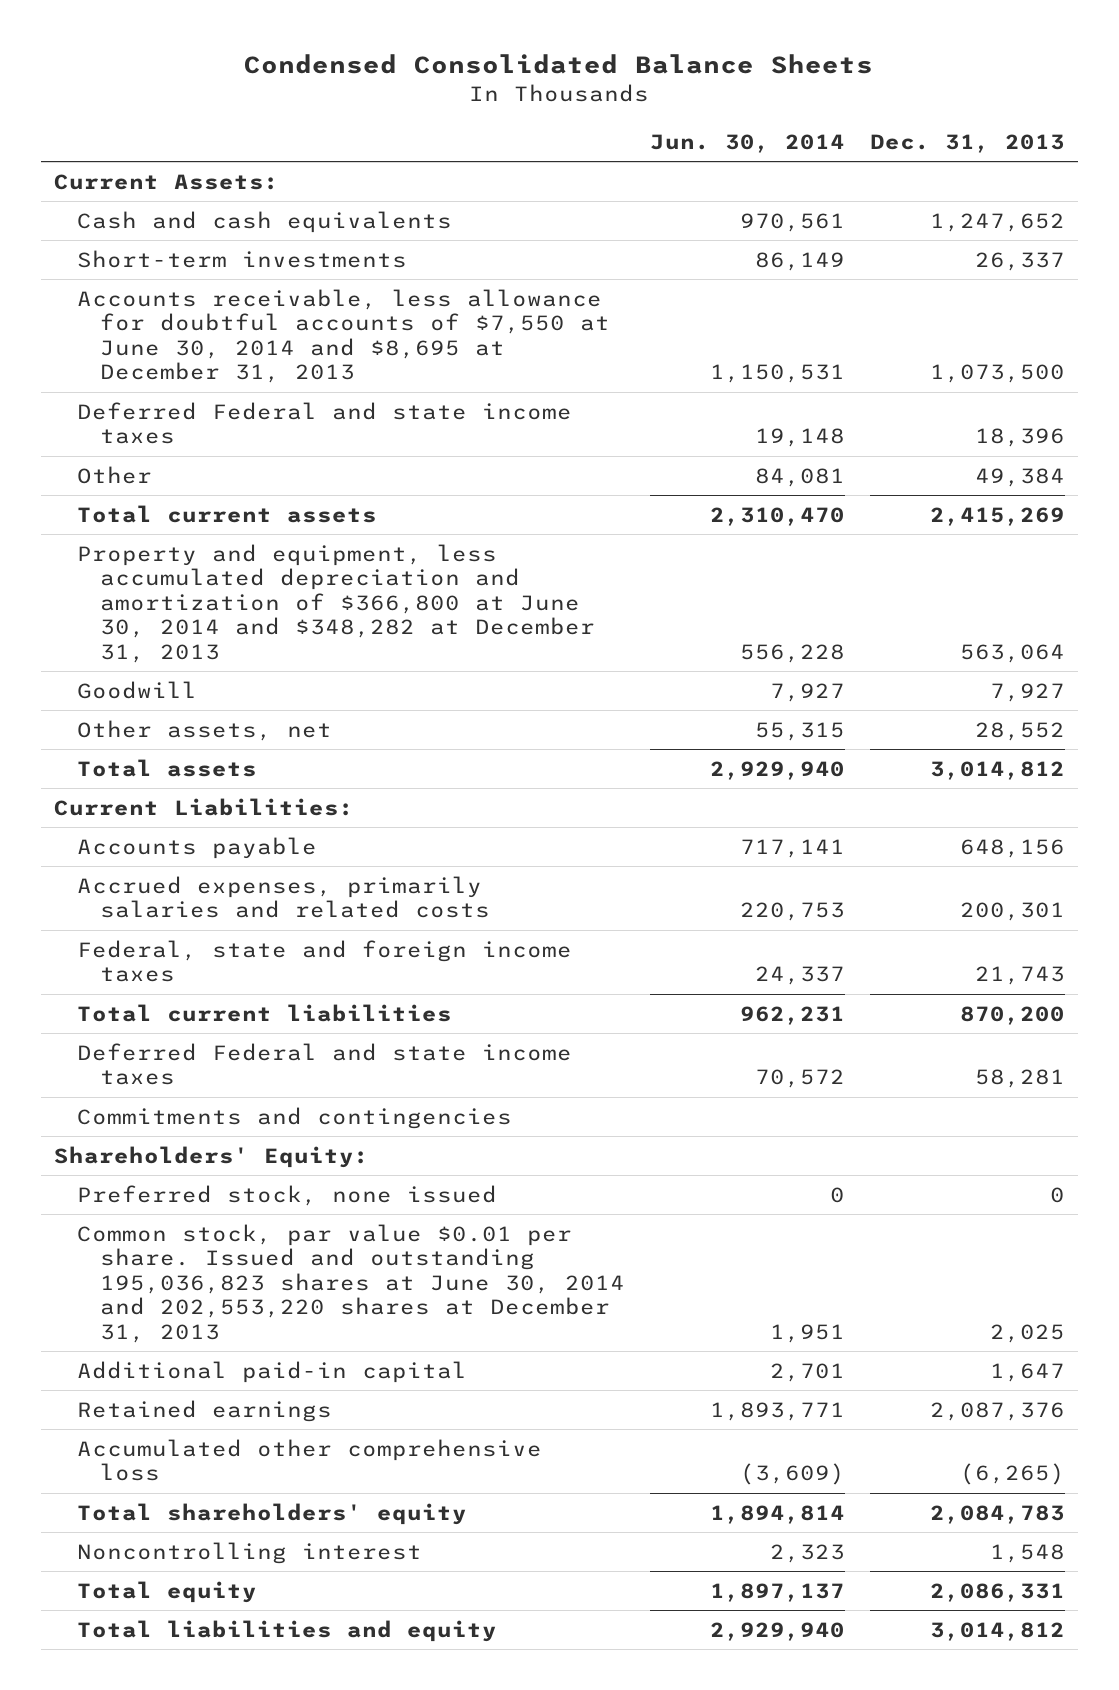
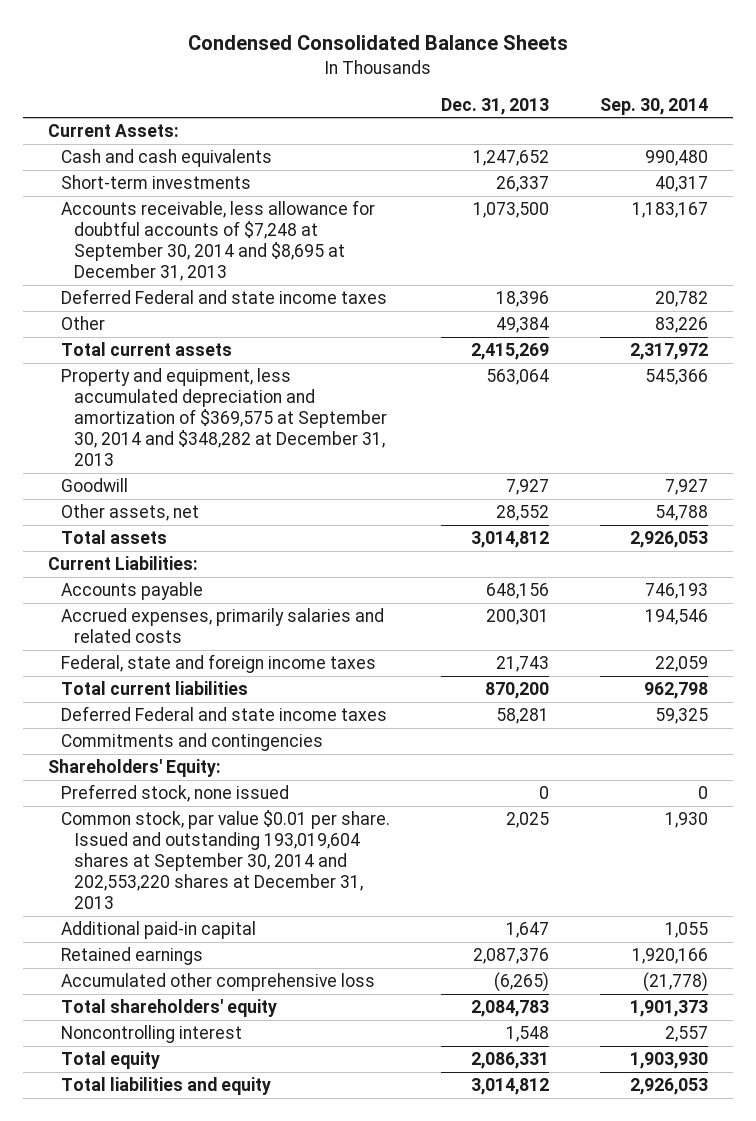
- | Jun. 30, 2014 | Dec. 31, 2013
+ | Dec. 31, 2013 | Sep. 30, 2014
- Accounts receivable, less allowance for doubtful accounts of $7,550 at June 30, 2014 and $8,695 at December 31, 2013 | 1,150,531 | 1,073,500
+ Accounts receivable, less allowance for doubtful accounts of $7,248 at September 30, 2014 and $8,695 at December 31, 2013 | 1,073,500 | 1,183,167
- Property and equipment, less accumulated depreciation and amortization of $366,800 at June 30, 2014 and $348,282 at December 31, 2013 | 556,228 | 563,064
+ Property and equipment, less accumulated depreciation and amortization of $369,575 at September 30, 2014 and $348,282 at December 31, 2013 | 563,064 | 545,366
- Common stock, par value $0.01 per share. Issued and outstanding 195,036,823 shares at June 30, 2014 and 202,553,220 shares at December 31, 2013 | 1,951 | 2,025
+ Common stock, par value $0.01 per share. Issued and outstanding 193,019,604 shares at September 30, 2014 and 202,553,220 shares at December 31, 2013 | 2,025 | 1,930

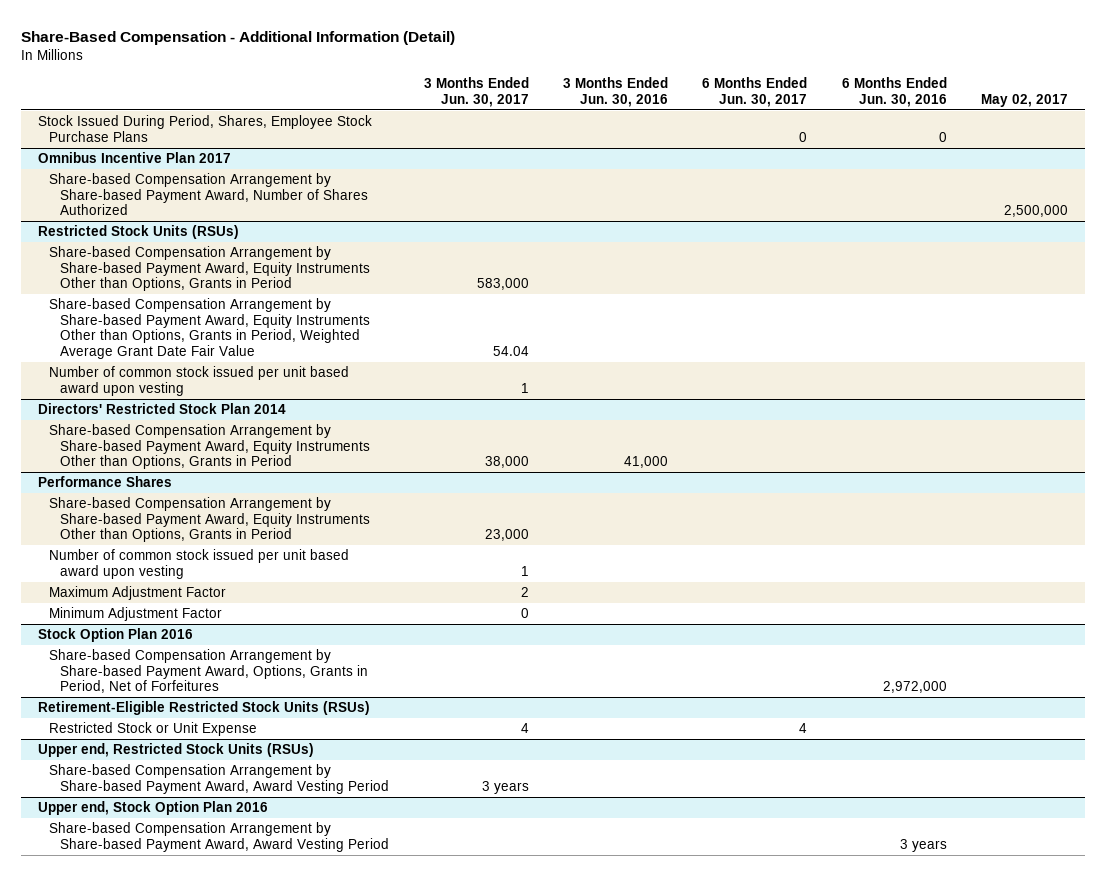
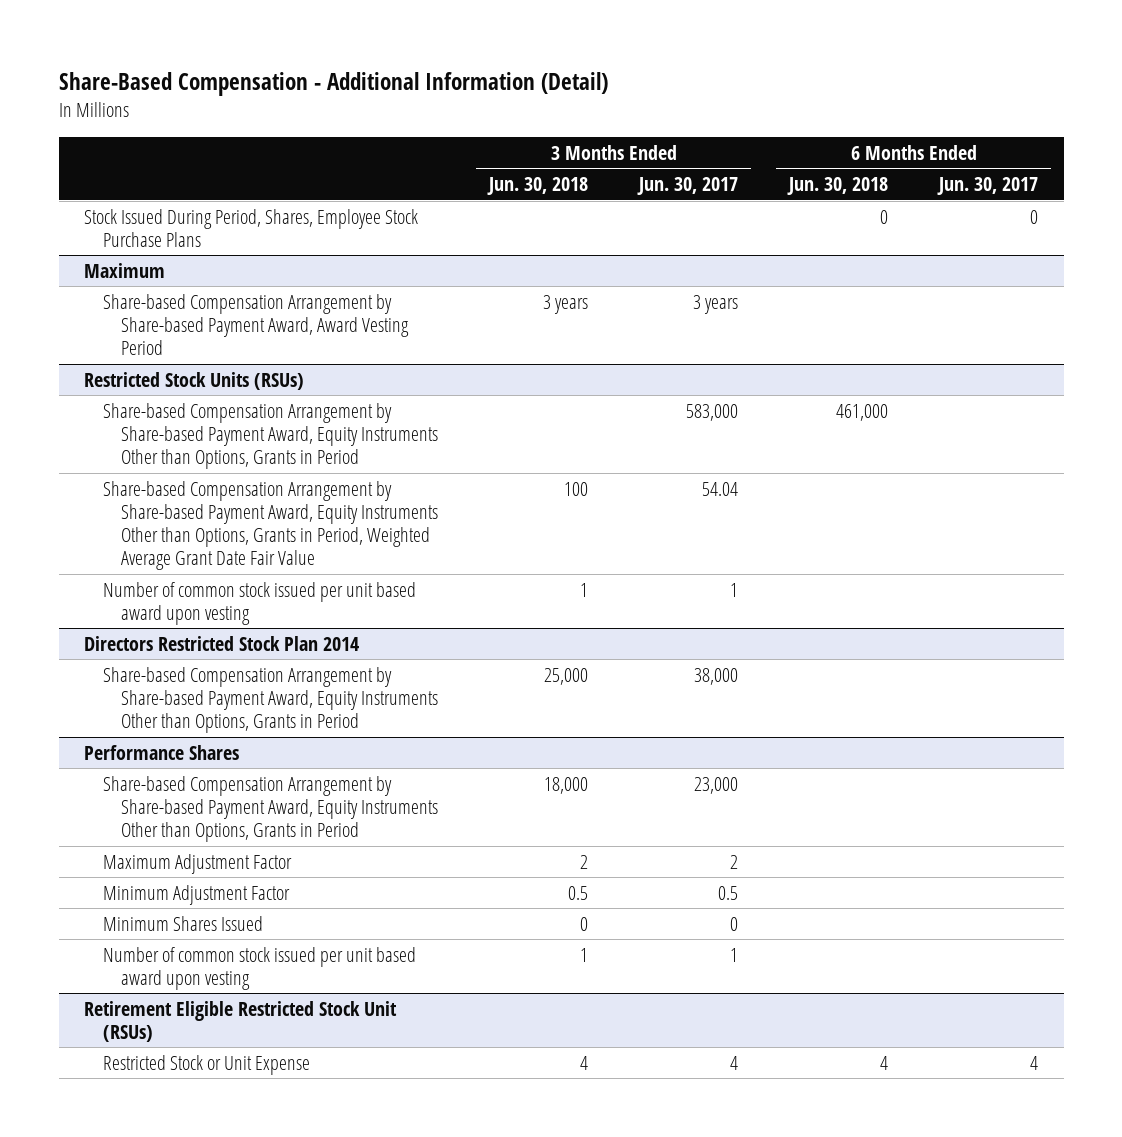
- | 3 Months Ended Jun. 30, 2017 | 3 Months Ended Jun. 30, 2016 | 6 Months Ended Jun. 30, 2017 | 6 Months Ended Jun. 30, 2016 | May 02, 2017
+ | 3 Months Ended Jun. 30, 2018 | 3 Months Ended Jun. 30, 2017 | 6 Months Ended Jun. 30, 2018 | 6 Months Ended Jun. 30, 2017
- Omnibus Incentive Plan 2017
- Share-based Compensation Arrangement by Share-based Payment Award, Number of Shares Authorized | | | | | 2,500,000
+ Maximum
+ Share-based Compensation Arrangement by Share-based Payment Award, Award Vesting Period | 3 years | 3 years | |
- Directors' Restricted Stock Plan 2014
+ Directors Restricted Stock Plan 2014
@ Performance Shares
- Minimum Adjustment Factor | 0 | | | |
- Stock Option Plan 2016
- Share-based Compensation Arrangement by Share-based Payment Award, Options, Grants in Period, Net of Forfeitures | | | | 2,972,000 |
- Retirement-Eligible Restricted Stock Units (RSUs)
@ Performance Shares
+ Minimum Adjustment Factor | 0.5 | 0.5 | |
+ Minimum Shares Issued | 0 | 0 | |
moved down: Number of common stock issued per unit based award upon vesting | 1 | 1 | |
+ Retirement Eligible Restricted Stock Unit (RSUs)
- Upper end, Restricted Stock Units (RSUs)
- Share-based Compensation Arrangement by Share-based Payment Award, Award Vesting Period | 3 years | | | |
- Upper end, Stock Option Plan 2016
- Share-based Compensation Arrangement by Share-based Payment Award, Award Vesting Period | | | | 3 years |

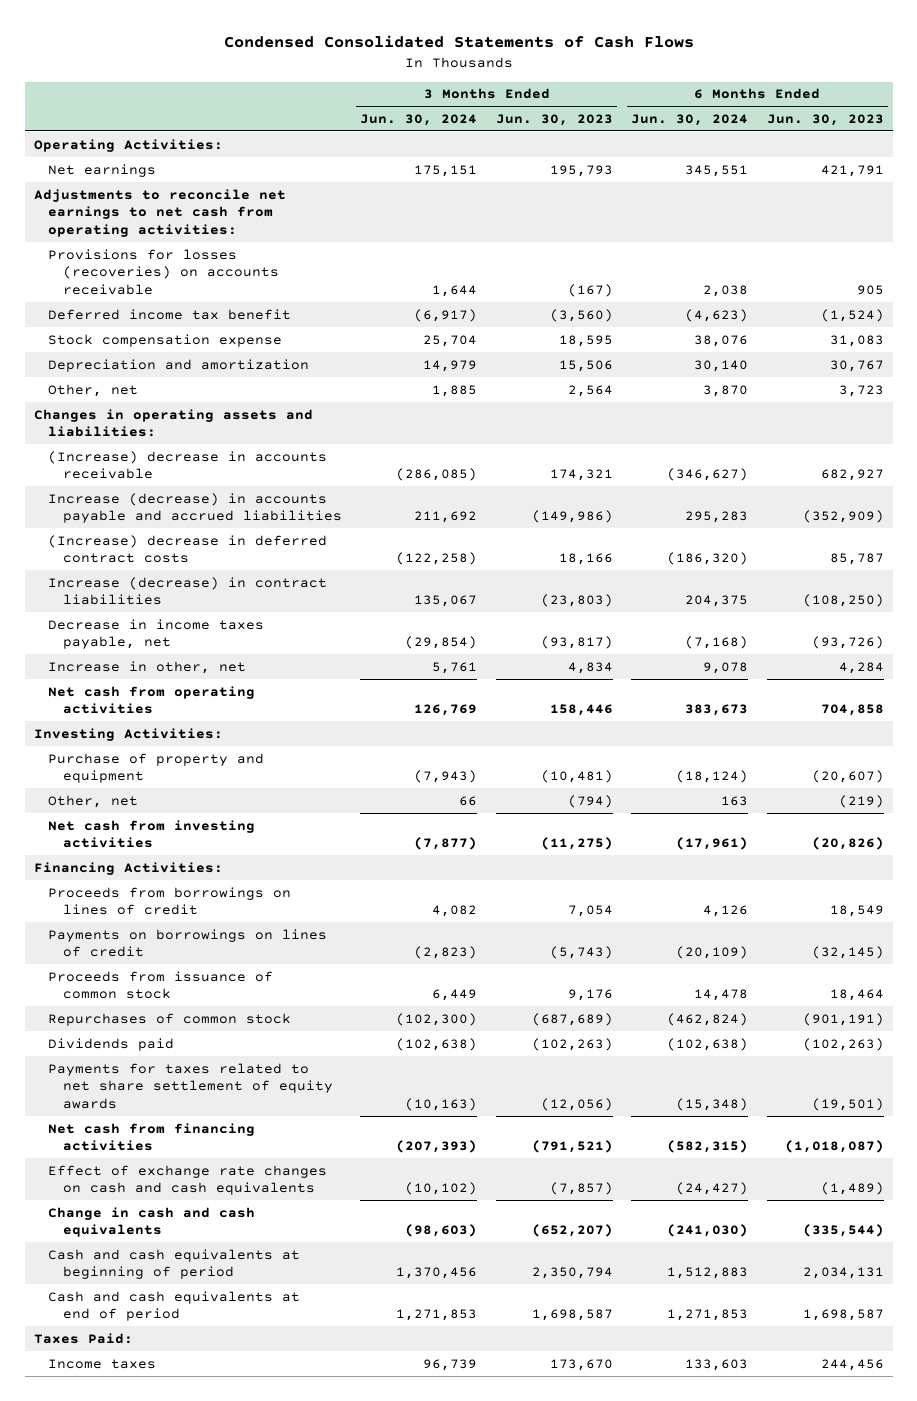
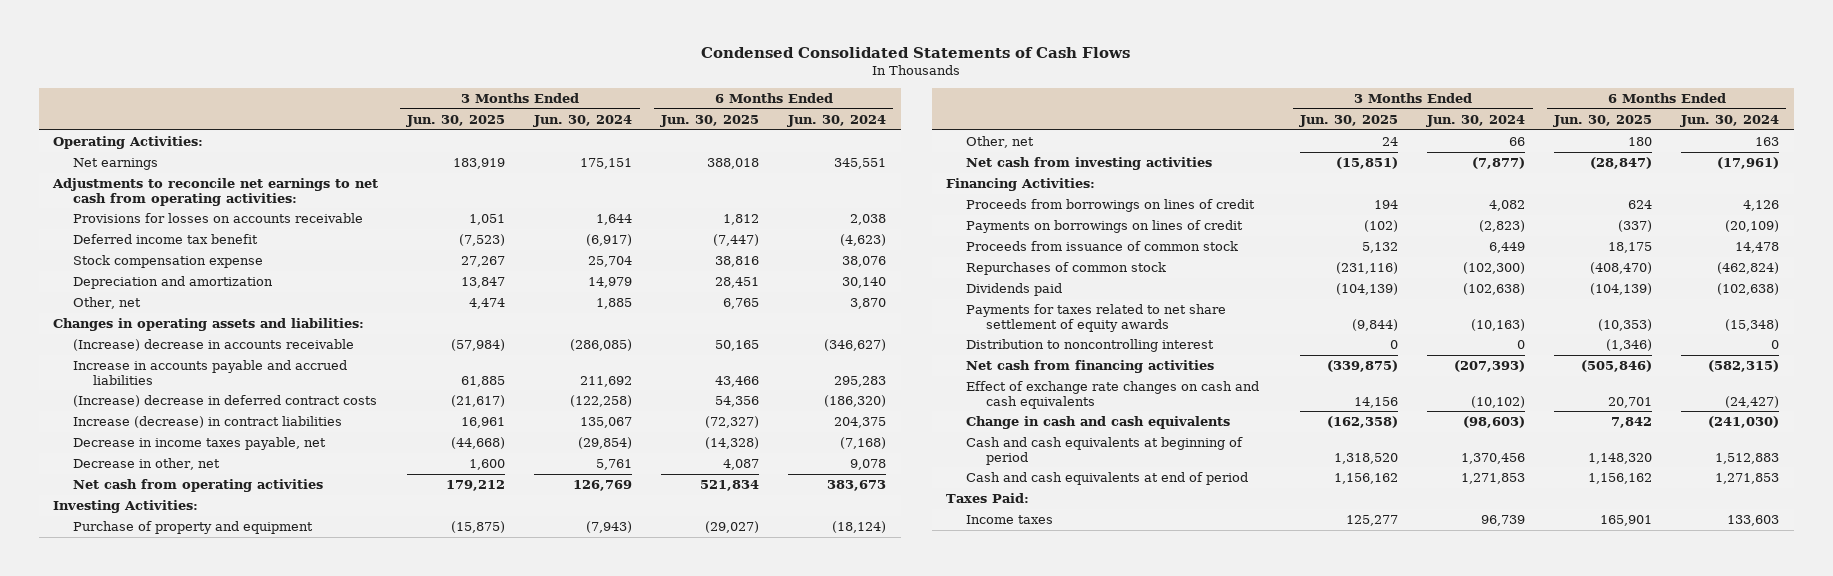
- | 3 Months Ended Jun. 30, 2024 | 3 Months Ended Jun. 30, 2023 | 6 Months Ended Jun. 30, 2024 | 6 Months Ended Jun. 30, 2023
+ | 3 Months Ended Jun. 30, 2025 | 3 Months Ended Jun. 30, 2024 | 6 Months Ended Jun. 30, 2025 | 6 Months Ended Jun. 30, 2024
- Provisions for losses (recoveries) on accounts receivable | 1,644 | (167) | 2,038 | 905
+ Provisions for losses on accounts receivable | 1,051 | 1,644 | 1,812 | 2,038
- Increase (decrease) in accounts payable and accrued liabilities | 211,692 | (149,986) | 295,283 | (352,909)
+ Increase in accounts payable and accrued liabilities | 61,885 | 211,692 | 43,466 | 295,283
- Increase in other, net | 5,761 | 4,834 | 9,078 | 4,284
+ Decrease in other, net | 1,600 | 5,761 | 4,087 | 9,078
+ Distribution to noncontrolling interest | 0 | 0 | (1,346) | 0

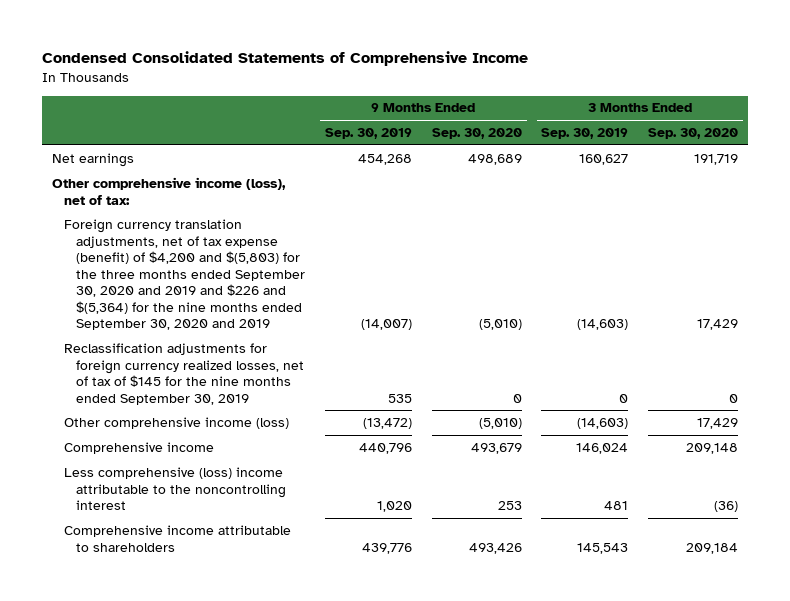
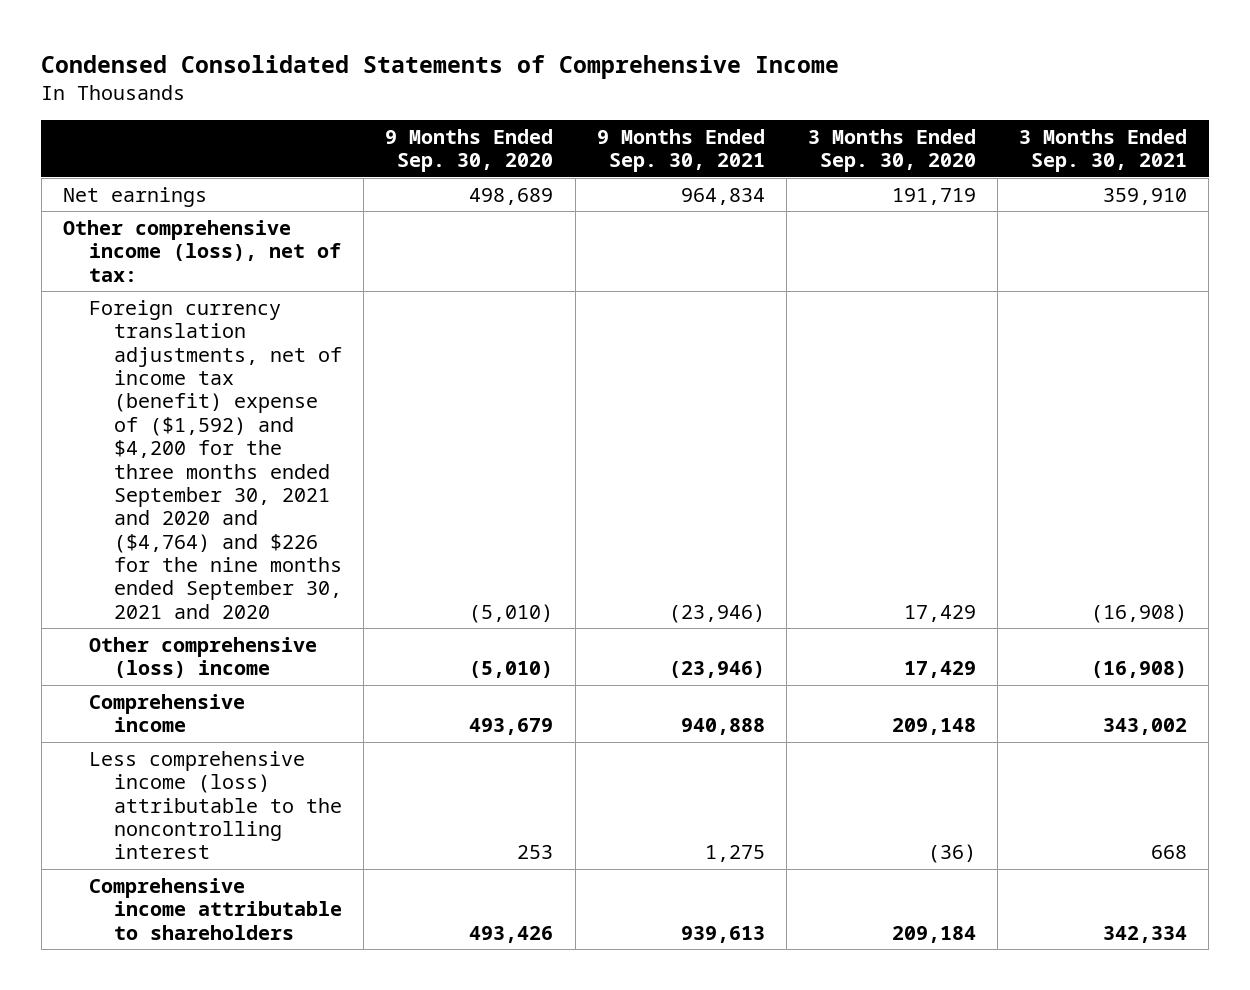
- | 9 Months Ended Sep. 30, 2019 | 9 Months Ended Sep. 30, 2020 | 3 Months Ended Sep. 30, 2019 | 3 Months Ended Sep. 30, 2020
+ | 9 Months Ended Sep. 30, 2020 | 9 Months Ended Sep. 30, 2021 | 3 Months Ended Sep. 30, 2020 | 3 Months Ended Sep. 30, 2021
- Foreign currency translation adjustments, net of tax expense (benefit) of $4,200 and $(5,803) for the three months ended September 30, 2020 and 2019 and $226 and $(5,364) for the nine months ended September 30, 2020 and 2019 | (14,007) | (5,010) | (14,603) | 17,429
- Reclassification adjustments for foreign currency realized losses, net of tax of $145 for the nine months ended September 30, 2019 | 535 | 0 | 0 | 0
- Other comprehensive income (loss) | (13,472) | (5,010) | (14,603) | 17,429
+ Foreign currency translation adjustments, net of income tax (benefit) expense of ($1,592) and $4,200 for the three months ended September 30, 2021 and 2020 and ($4,764) and $226 for the nine months ended September 30, 2021 and 2020 | (5,010) | (23,946) | 17,429 | (16,908)
+ Other comprehensive (loss) income | (5,010) | (23,946) | 17,429 | (16,908)
- Less comprehensive (loss) income attributable to the noncontrolling interest | 1,020 | 253 | 481 | (36)
+ Less comprehensive income (loss) attributable to the noncontrolling interest | 253 | 1,275 | (36) | 668

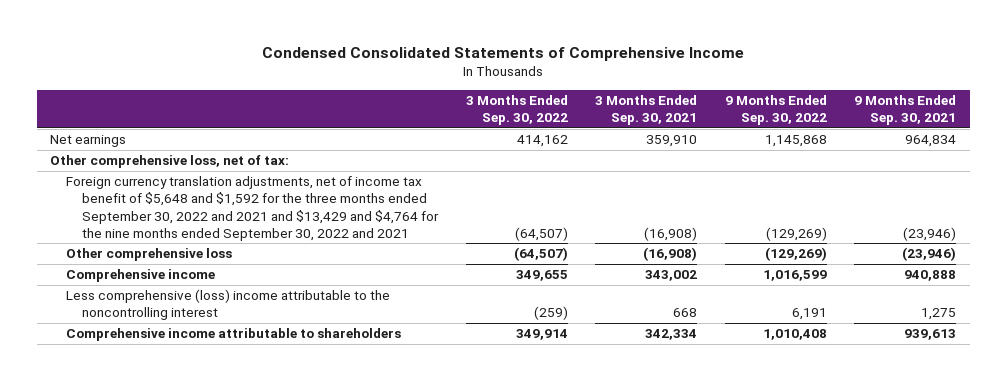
- | 9 Months Ended Sep. 30, 2020 | 9 Months Ended Sep. 30, 2021 | 3 Months Ended Sep. 30, 2020 | 3 Months Ended Sep. 30, 2021
+ | 3 Months Ended Sep. 30, 2022 | 3 Months Ended Sep. 30, 2021 | 9 Months Ended Sep. 30, 2022 | 9 Months Ended Sep. 30, 2021
- Other comprehensive income (loss), net of tax:
- Foreign currency translation adjustments, net of income tax (benefit) expense of ($1,592) and $4,200 for the three months ended September 30, 2021 and 2020 and ($4,764) and $226 for the nine months ended September 30, 2021 and 2020 | (5,010) | (23,946) | 17,429 | (16,908)
- Other comprehensive (loss) income | (5,010) | (23,946) | 17,429 | (16,908)
+ Other comprehensive loss, net of tax:
+ Foreign currency translation adjustments, net of income tax benefit of $5,648 and $1,592 for the three months ended September 30, 2022 and 2021 and $13,429 and $4,764 for the nine months ended September 30, 2022 and 2021 | (64,507) | (16,908) | (129,269) | (23,946)
+ Other comprehensive loss | (64,507) | (16,908) | (129,269) | (23,946)
- Less comprehensive income (loss) attributable to the noncontrolling interest | 253 | 1,275 | (36) | 668
+ Less comprehensive (loss) income attributable to the noncontrolling interest | (259) | 668 | 6,191 | 1,275

